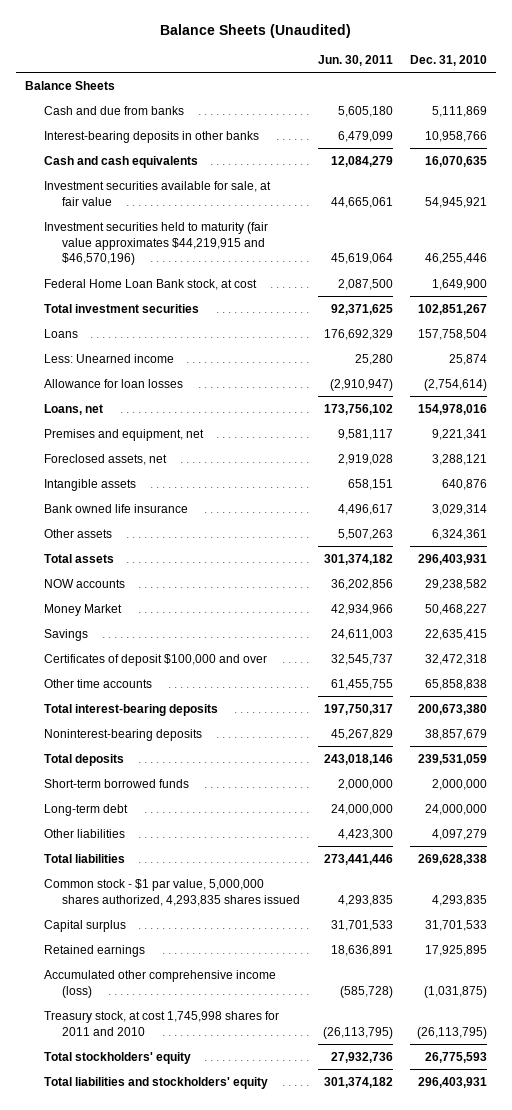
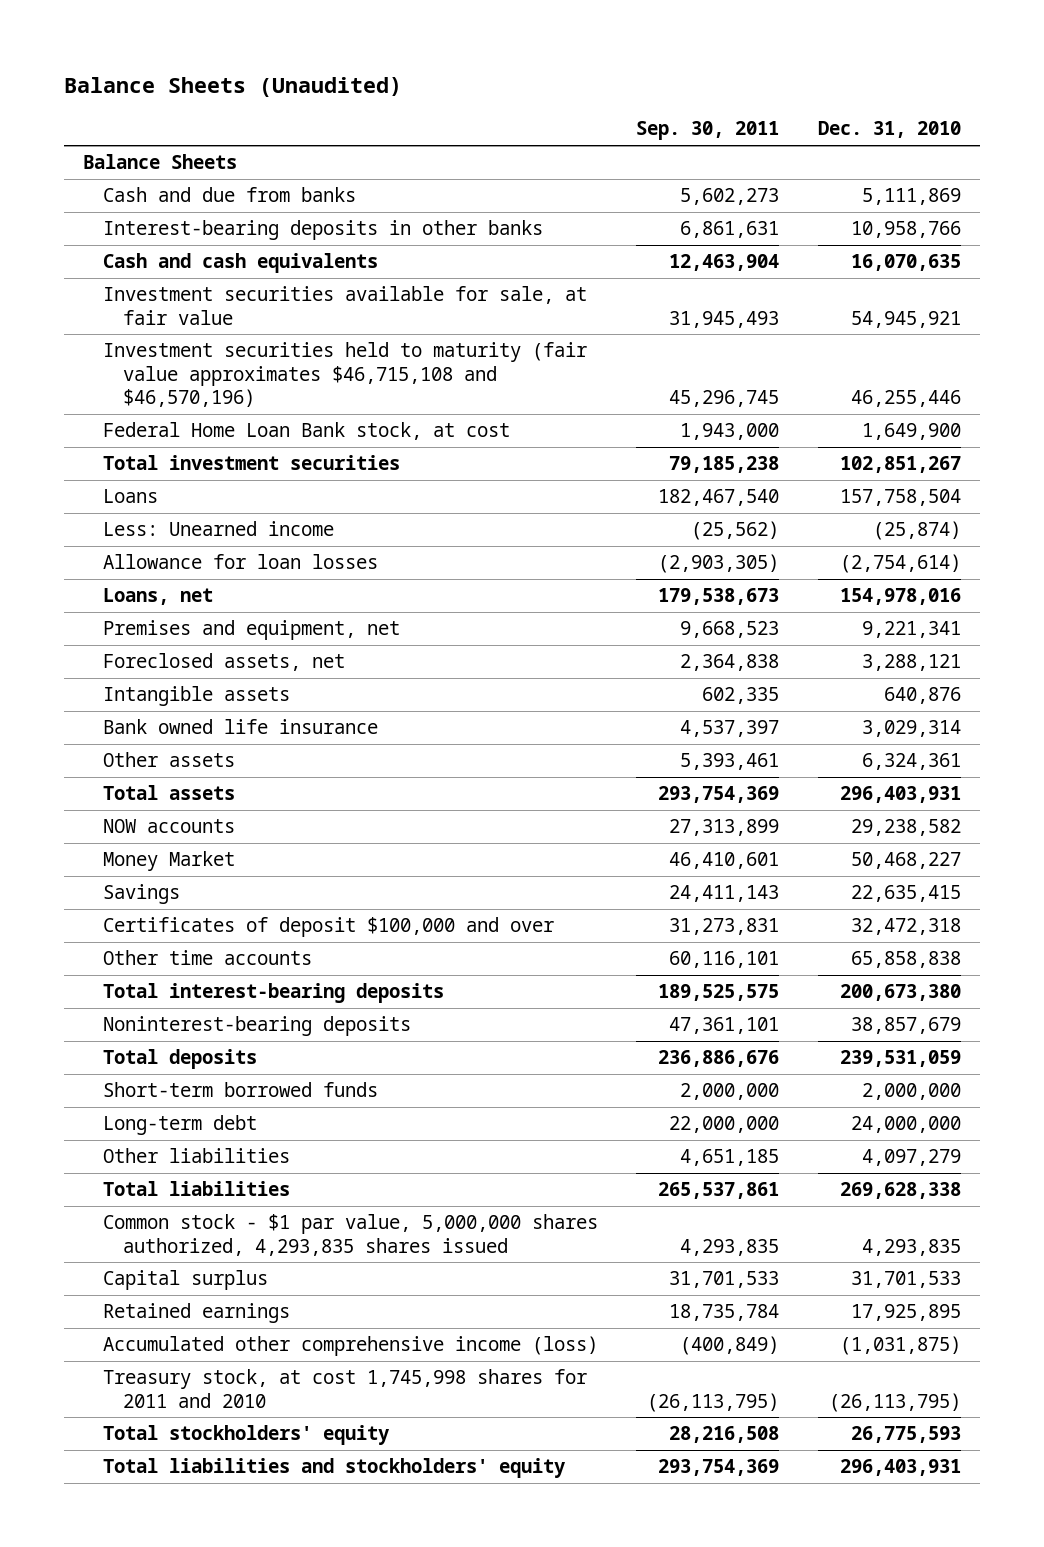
- | Jun. 30, 2011 | Dec. 31, 2010
+ | Sep. 30, 2011 | Dec. 31, 2010
- Investment securities held to maturity (fair value approximates $44,219,915 and $46,570,196) | 45,619,064 | 46,255,446
+ Investment securities held to maturity (fair value approximates $46,715,108 and $46,570,196) | 45,296,745 | 46,255,446
- Less: Unearned income | 25,280 | 25,874
+ Less: Unearned income | (25,562) | (25,874)

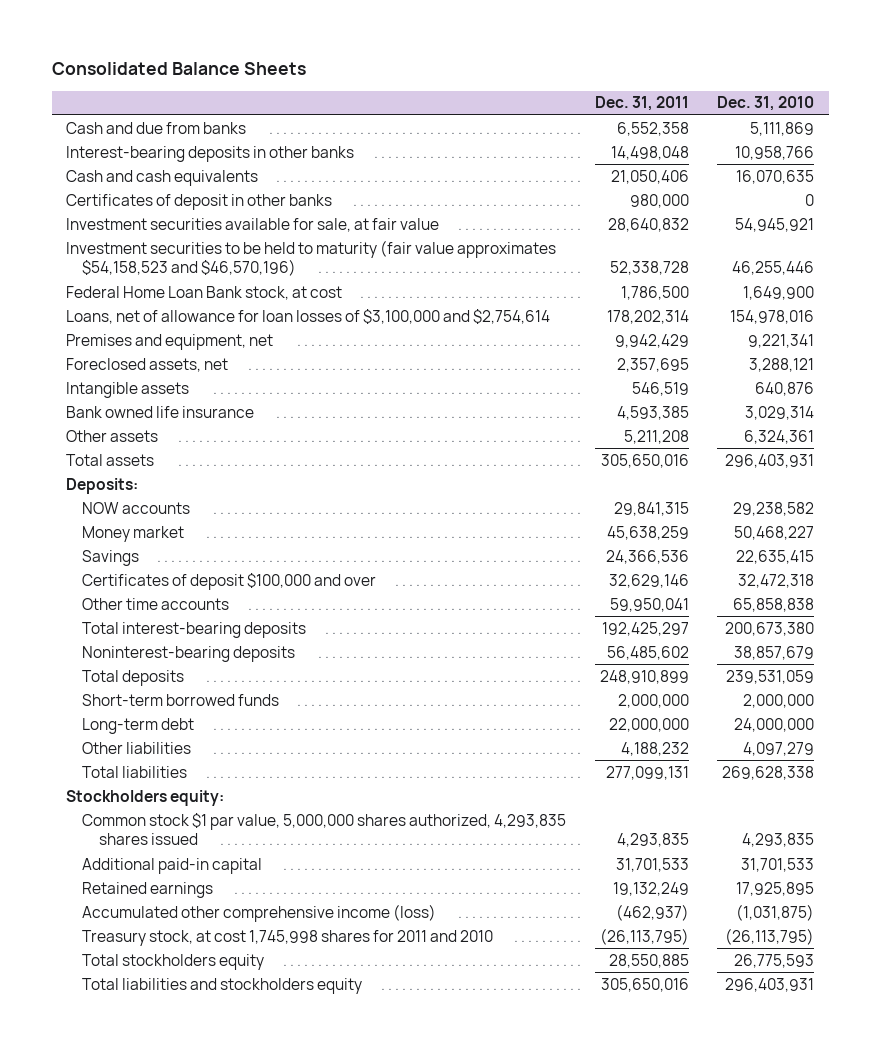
- Balance Sheets (Unaudited)
+ Consolidated Balance Sheets
- | Sep. 30, 2011 | Dec. 31, 2010
+ | Dec. 31, 2011 | Dec. 31, 2010
- Balance Sheets
+ Certificates of deposit in other banks | 980,000 | 0
- Investment securities held to maturity (fair value approximates $46,715,108 and $46,570,196) | 45,296,745 | 46,255,446
+ Investment securities to be held to maturity (fair value approximates $54,158,523 and $46,570,196) | 52,338,728 | 46,255,446
- Total investment securities | 79,185,238 | 102,851,267
- Loans | 182,467,540 | 157,758,504
- Less: Unearned income | (25,562) | (25,874)
- Allowance for loan losses | (2,903,305) | (2,754,614)
- Loans, net | 179,538,673 | 154,978,016
+ Loans, net of allowance for loan losses of $3,100,000 and $2,754,614 | 178,202,314 | 154,978,016
+ Deposits:
- Money Market | 46,410,601 | 50,468,227
+ Money market | 45,638,259 | 50,468,227
- Common stock - $1 par value, 5,000,000 shares authorized, 4,293,835 shares issued | 4,293,835 | 4,293,835
- Capital surplus | 31,701,533 | 31,701,533
+ Stockholders equity:
+ Common stock $1 par value, 5,000,000 shares authorized, 4,293,835 shares issued | 4,293,835 | 4,293,835
+ Additional paid-in capital | 31,701,533 | 31,701,533
- Total stockholders' equity | 28,216,508 | 26,775,593
- Total liabilities and stockholders' equity | 293,754,369 | 296,403,931
+ Total stockholders equity | 28,550,885 | 26,775,593
+ Total liabilities and stockholders equity | 305,650,016 | 296,403,931

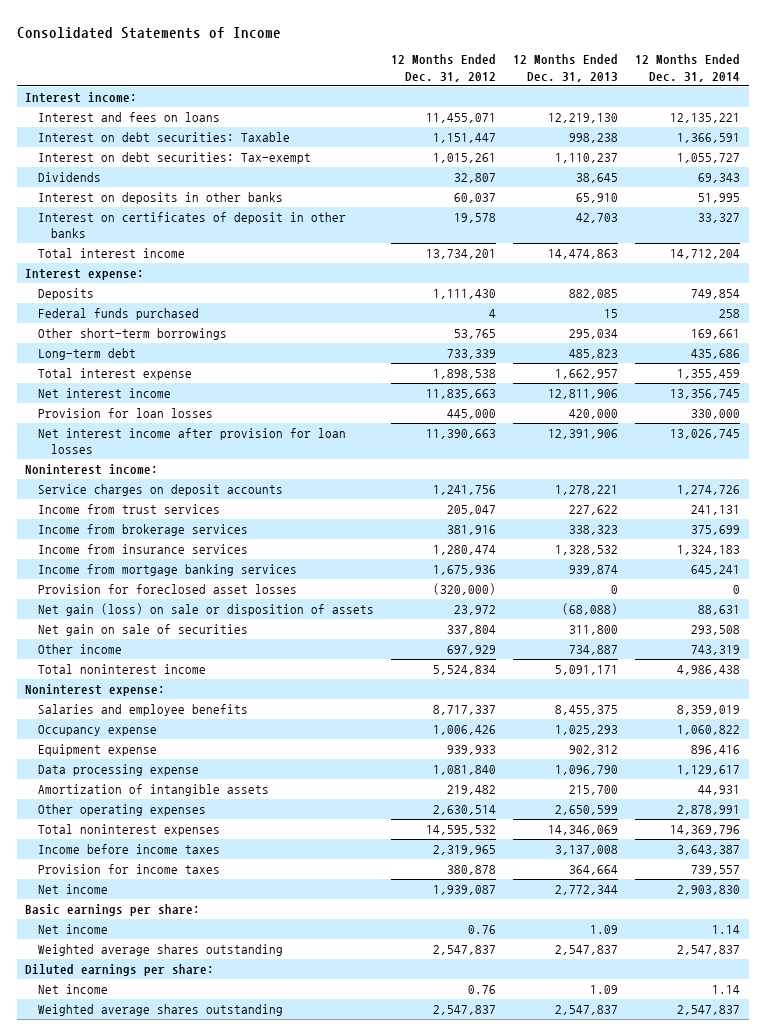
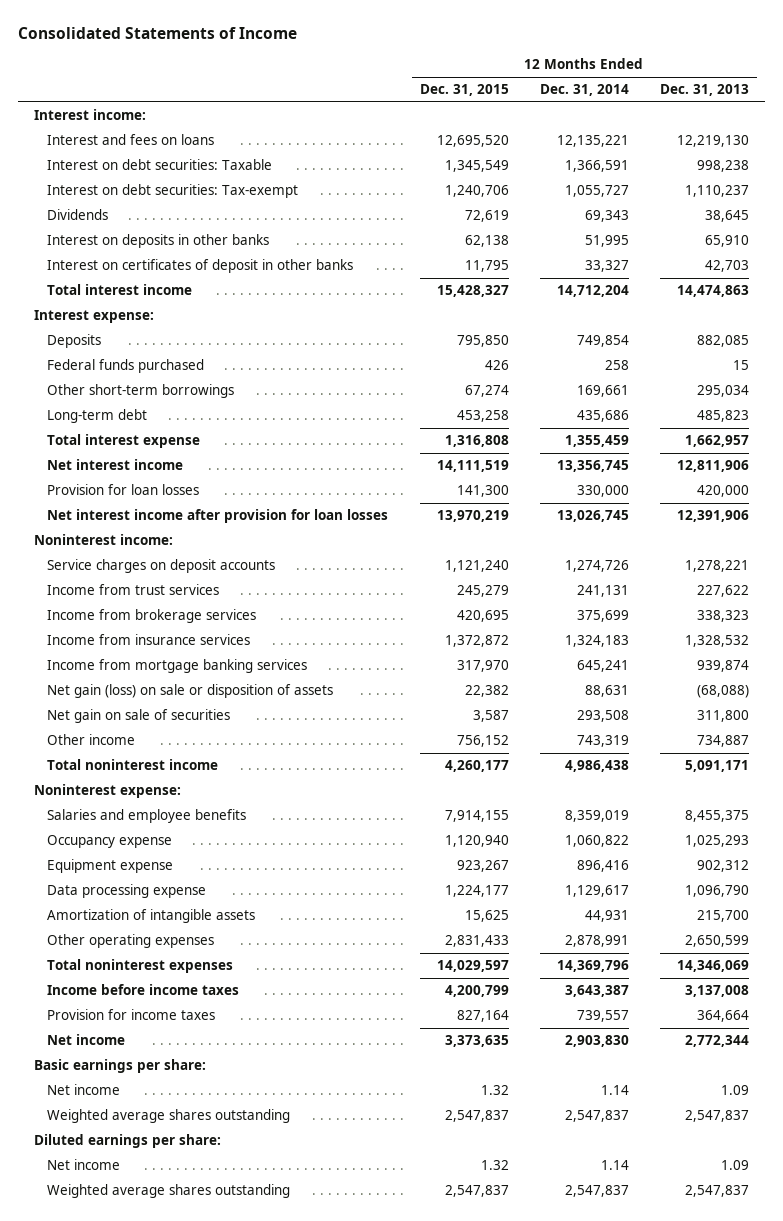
- | 12 Months Ended Dec. 31, 2012 | 12 Months Ended Dec. 31, 2013 | 12 Months Ended Dec. 31, 2014
+ | 12 Months Ended Dec. 31, 2015 | 12 Months Ended Dec. 31, 2014 | 12 Months Ended Dec. 31, 2013
- Provision for foreclosed asset losses | (320,000) | 0 | 0

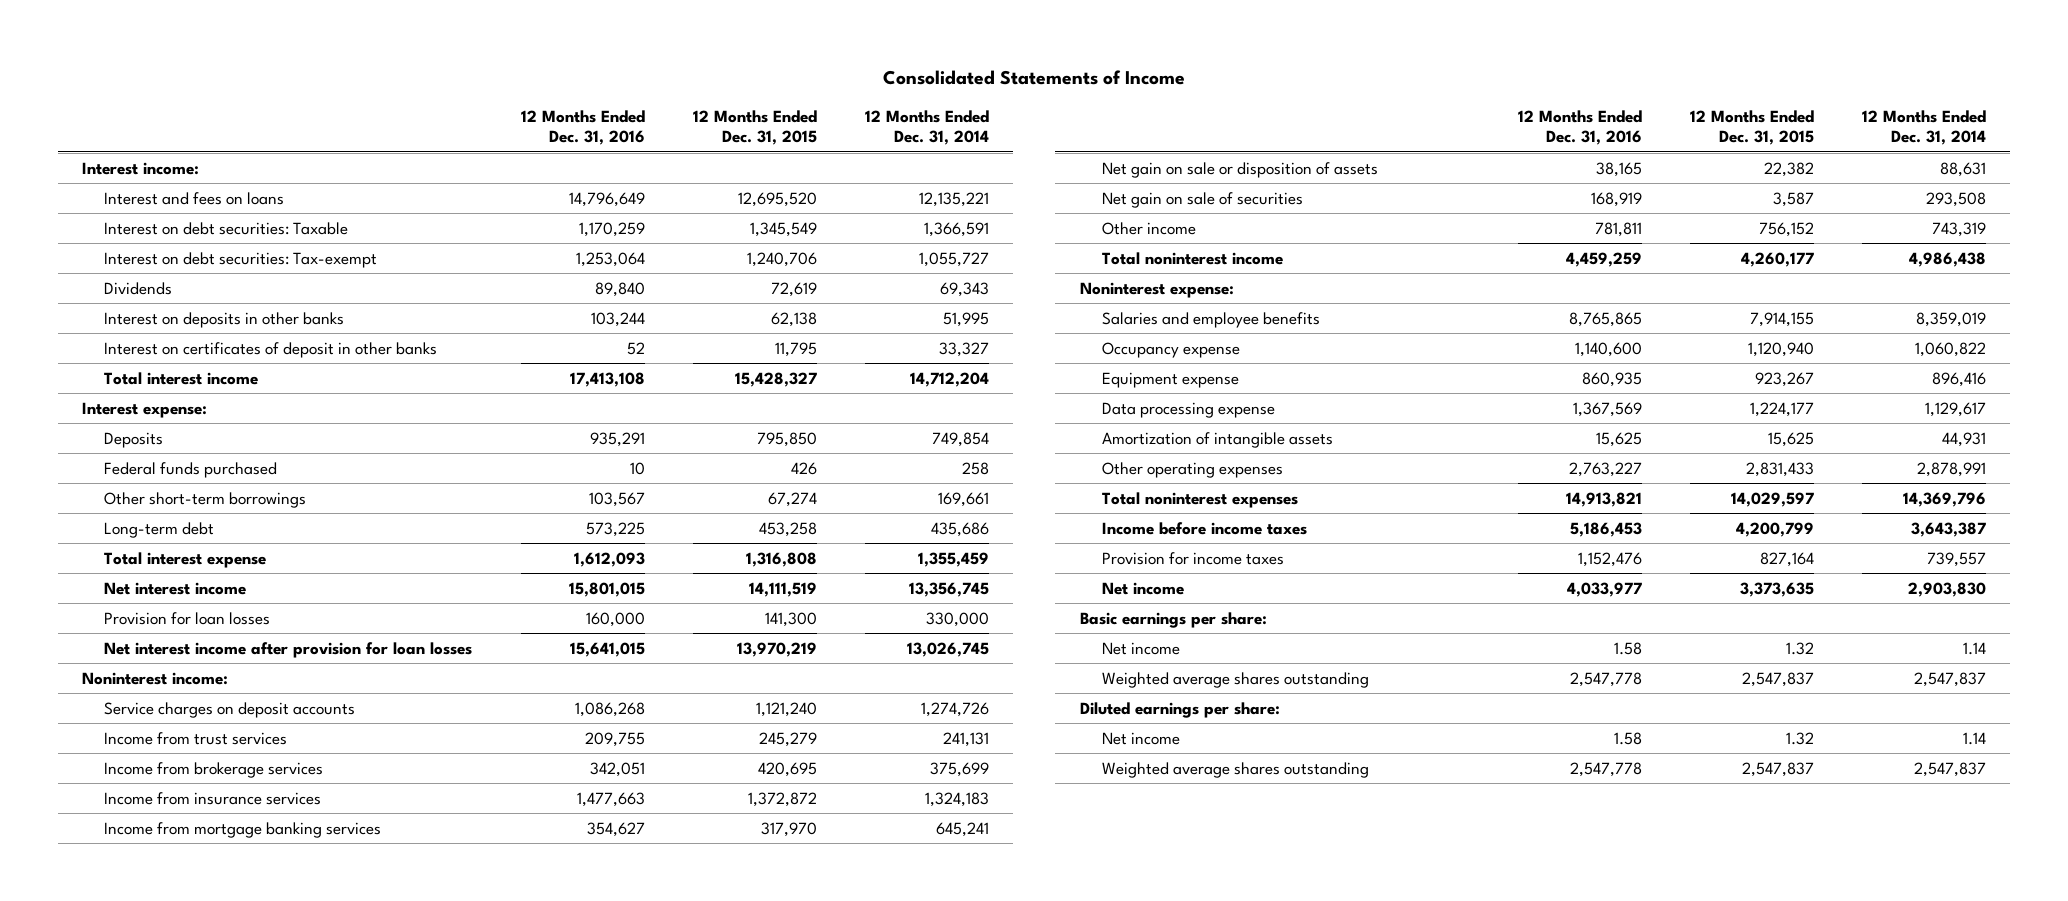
- | 12 Months Ended Dec. 31, 2015 | 12 Months Ended Dec. 31, 2014 | 12 Months Ended Dec. 31, 2013
+ | 12 Months Ended Dec. 31, 2016 | 12 Months Ended Dec. 31, 2015 | 12 Months Ended Dec. 31, 2014
- Net gain (loss) on sale or disposition of assets | 22,382 | 88,631 | (68,088)
+ Net gain on sale or disposition of assets | 38,165 | 22,382 | 88,631

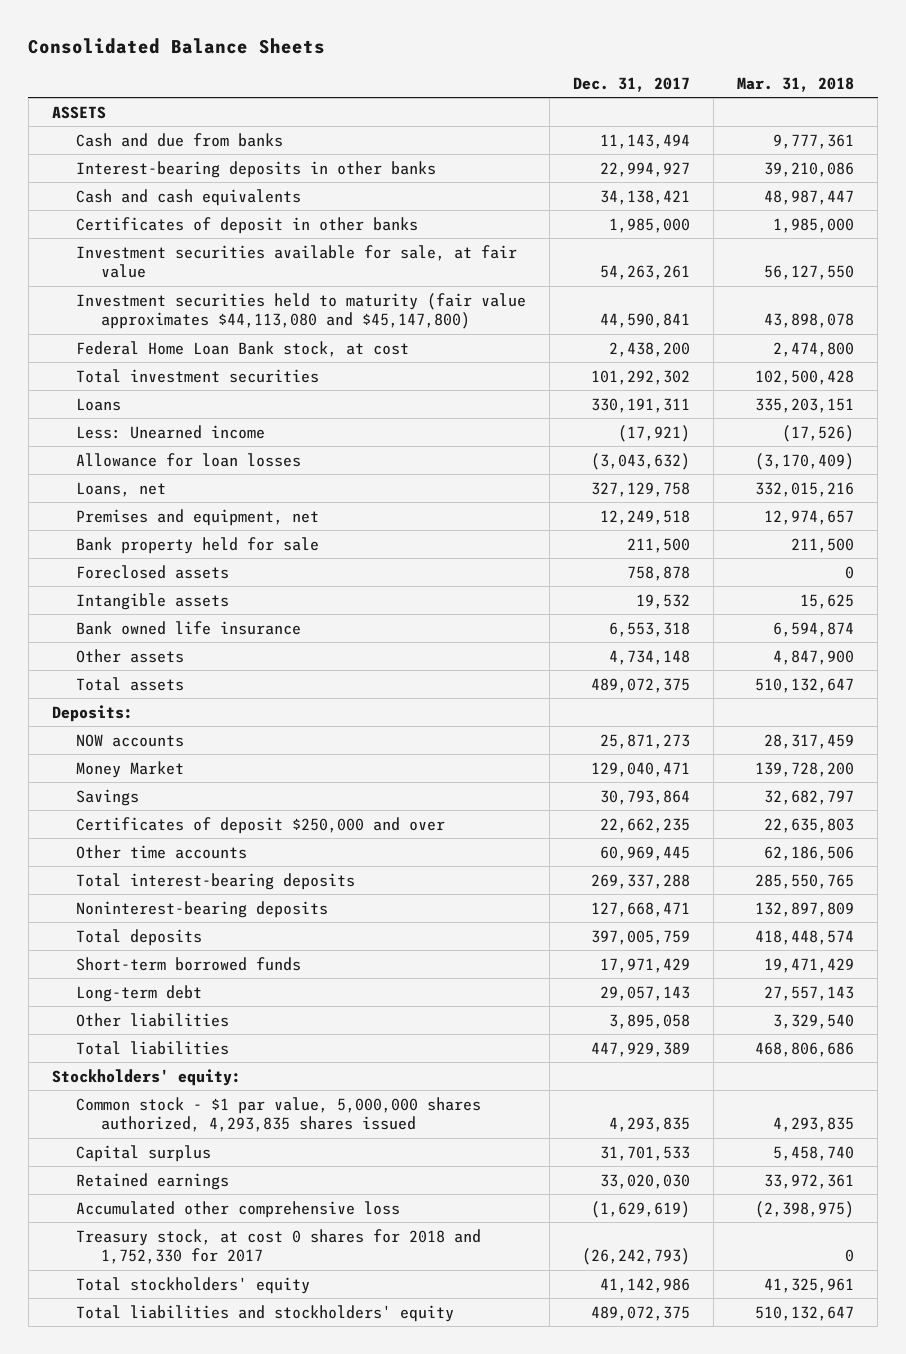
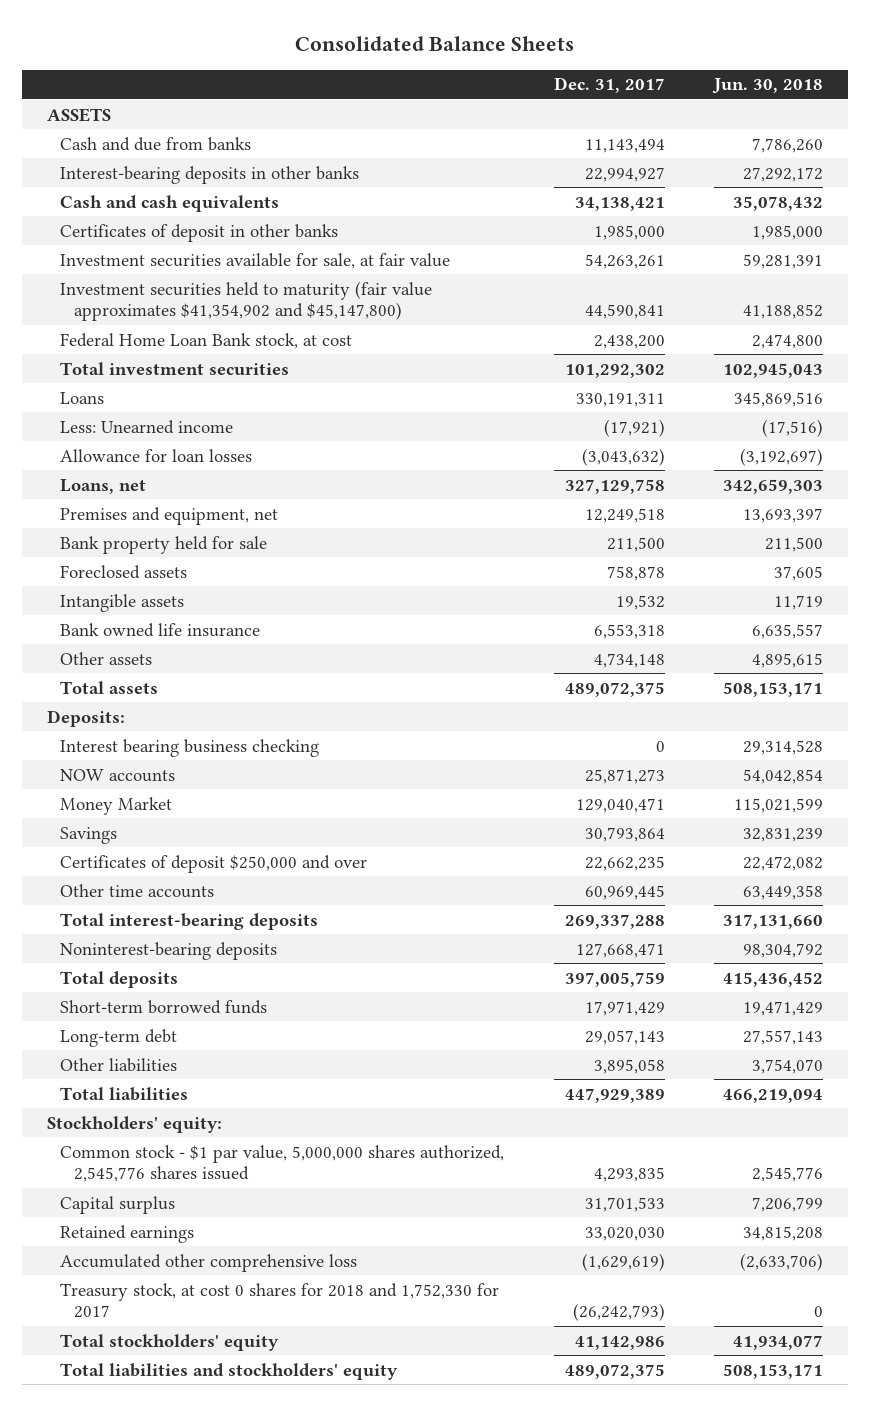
- | Dec. 31, 2017 | Mar. 31, 2018
+ | Dec. 31, 2017 | Jun. 30, 2018
- Investment securities held to maturity (fair value approximates $44,113,080 and $45,147,800) | 44,590,841 | 43,898,078
+ Investment securities held to maturity (fair value approximates $41,354,902 and $45,147,800) | 44,590,841 | 41,188,852
+ Interest bearing business checking | 0 | 29,314,528
- Common stock - $1 par value, 5,000,000 shares authorized, 4,293,835 shares issued | 4,293,835 | 4,293,835
+ Common stock - $1 par value, 5,000,000 shares authorized, 2,545,776 shares issued | 4,293,835 | 2,545,776

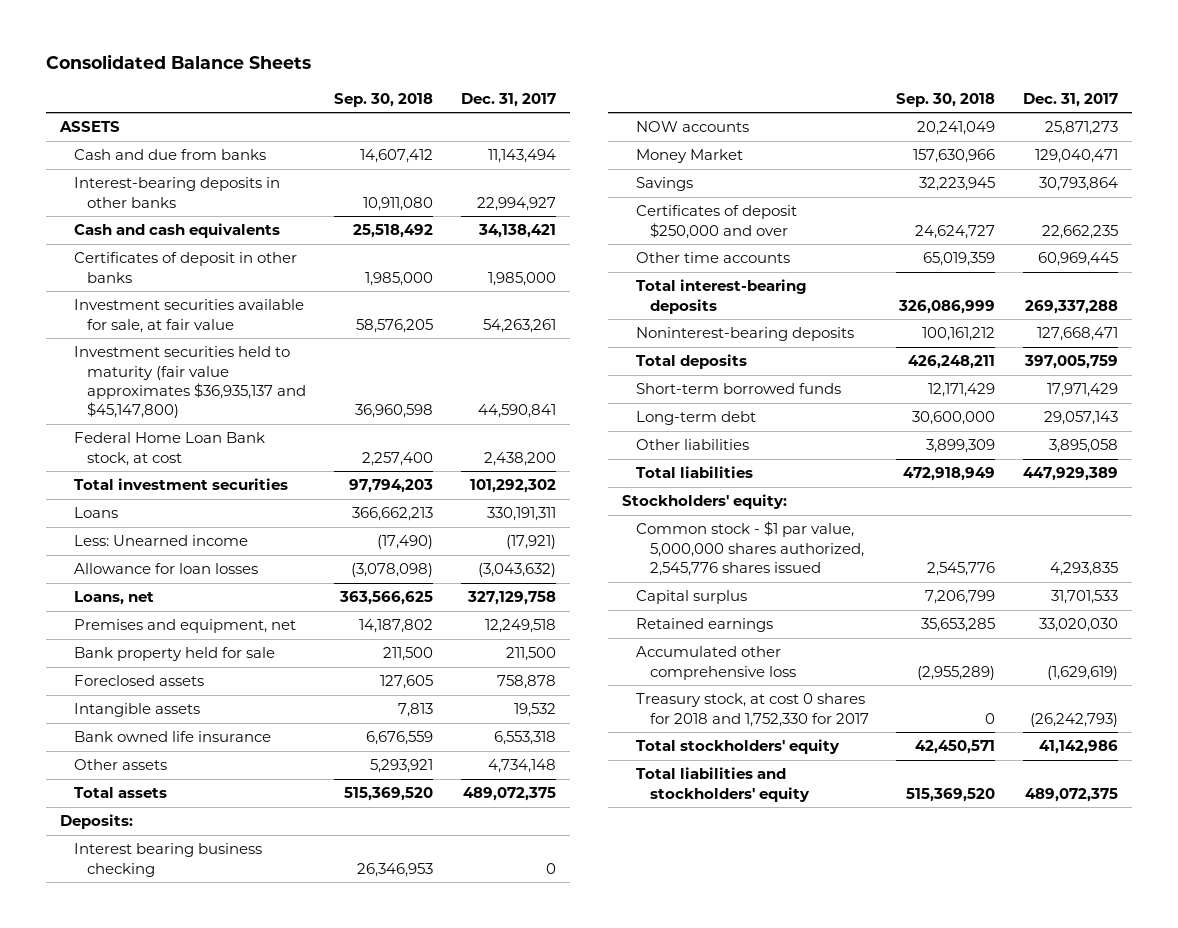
- | Dec. 31, 2017 | Jun. 30, 2018
+ | Sep. 30, 2018 | Dec. 31, 2017
- Investment securities held to maturity (fair value approximates $41,354,902 and $45,147,800) | 44,590,841 | 41,188,852
+ Investment securities held to maturity (fair value approximates $36,935,137 and $45,147,800) | 36,960,598 | 44,590,841

